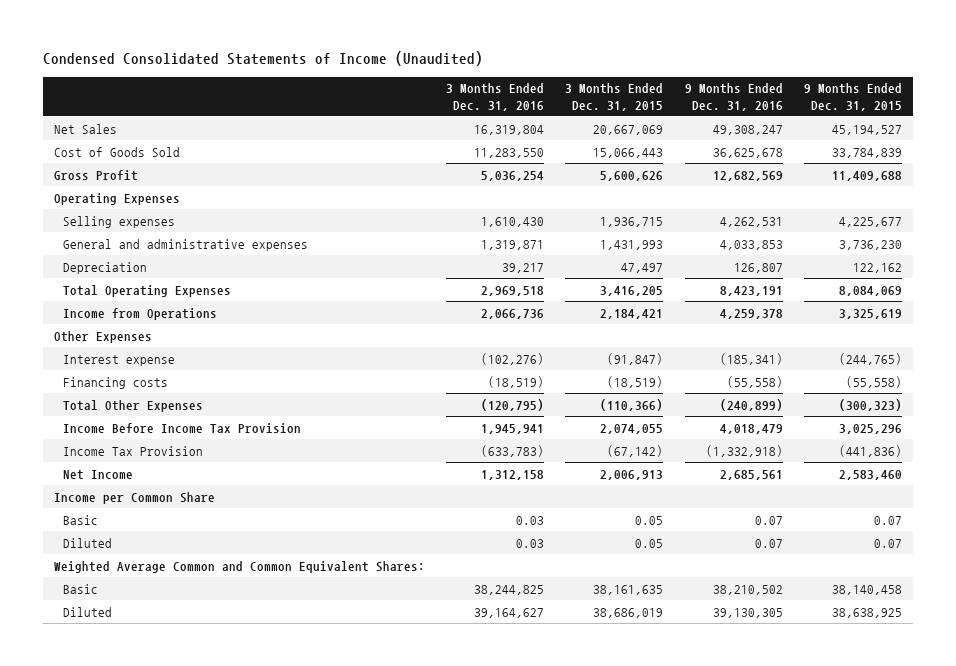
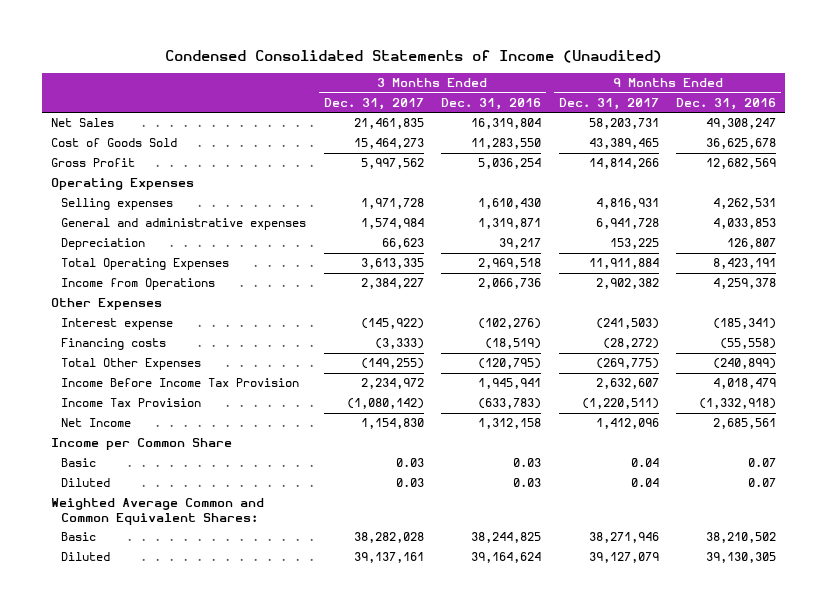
- | 3 Months Ended Dec. 31, 2016 | 3 Months Ended Dec. 31, 2015 | 9 Months Ended Dec. 31, 2016 | 9 Months Ended Dec. 31, 2015
+ | 3 Months Ended Dec. 31, 2017 | 3 Months Ended Dec. 31, 2016 | 9 Months Ended Dec. 31, 2017 | 9 Months Ended Dec. 31, 2016
- Diluted | 39,164,627 | 38,686,019 | 39,130,305 | 38,638,925
+ Diluted | 39,137,161 | 39,164,624 | 39,127,079 | 39,130,305

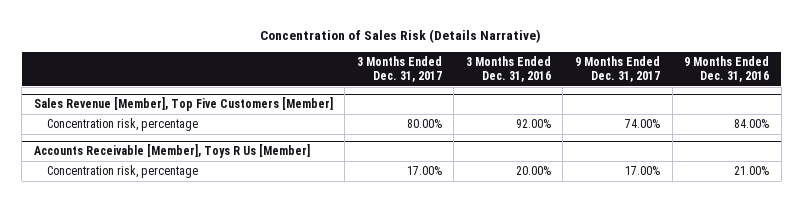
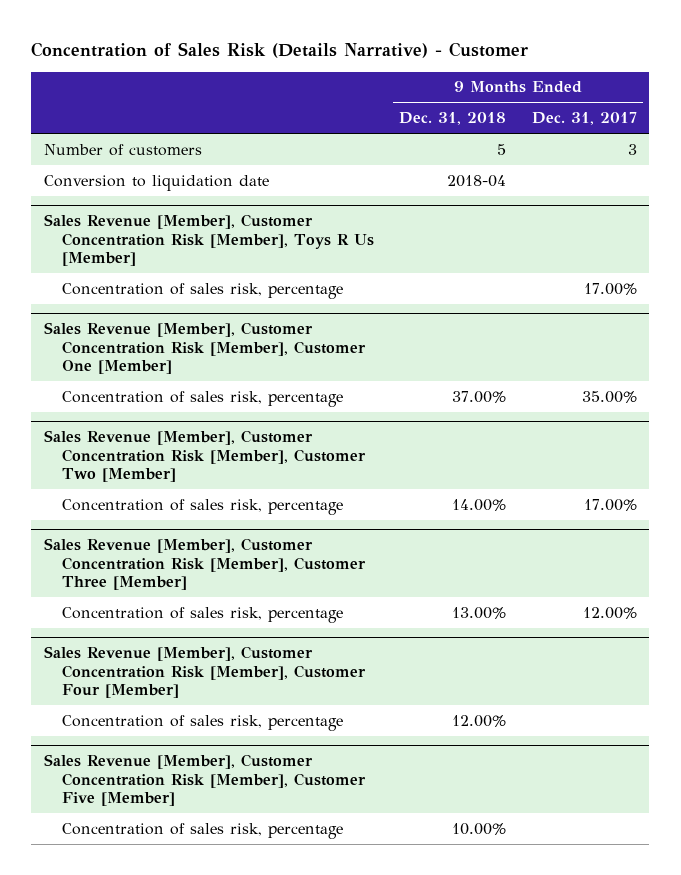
- Concentration of Sales Risk (Details Narrative)
+ Concentration of Sales Risk (Details Narrative) - Customer
- | 3 Months Ended Dec. 31, 2017 | 3 Months Ended Dec. 31, 2016 | 9 Months Ended Dec. 31, 2017 | 9 Months Ended Dec. 31, 2016
+ | 9 Months Ended Dec. 31, 2018 | 9 Months Ended Dec. 31, 2017
- Sales Revenue [Member], Top Five Customers [Member]
- Concentration risk, percentage | 80.00% | 92.00% | 74.00% | 84.00%
- Accounts Receivable [Member], Toys R Us [Member]
- Concentration risk, percentage | 17.00% | 20.00% | 17.00% | 21.00%
+ Number of customers | 5 | 3
+ Conversion to liquidation date | 2018-04 |
+ Sales Revenue [Member], Customer Concentration Risk [Member], Toys R Us [Member]
+ Concentration of sales risk, percentage | | 17.00%
+ Sales Revenue [Member], Customer Concentration Risk [Member], Customer One [Member]
+ Concentration of sales risk, percentage | 37.00% | 35.00%
+ Sales Revenue [Member], Customer Concentration Risk [Member], Customer Two [Member]
+ Concentration of sales risk, percentage | 14.00% | 17.00%
+ Sales Revenue [Member], Customer Concentration Risk [Member], Customer Three [Member]
+ Concentration of sales risk, percentage | 13.00% | 12.00%
+ Sales Revenue [Member], Customer Concentration Risk [Member], Customer Four [Member]
+ Concentration of sales risk, percentage | 12.00% |
+ Sales Revenue [Member], Customer Concentration Risk [Member], Customer Five [Member]
+ Concentration of sales risk, percentage | 10.00% |

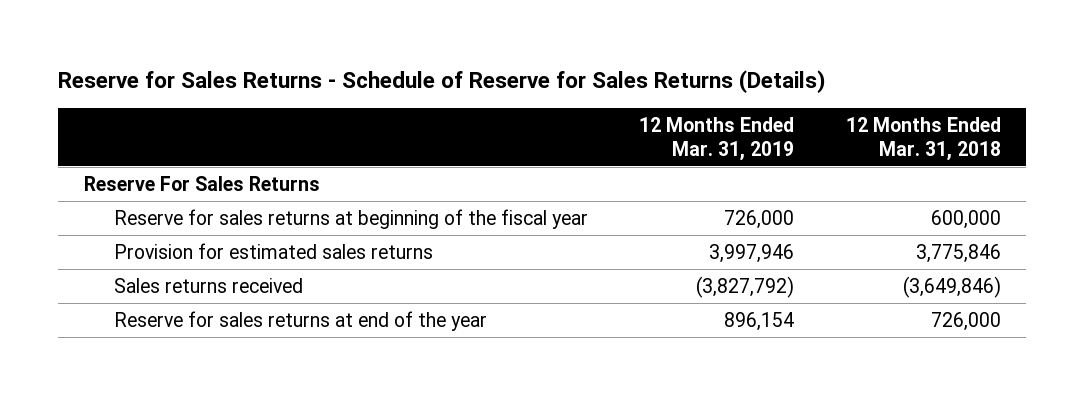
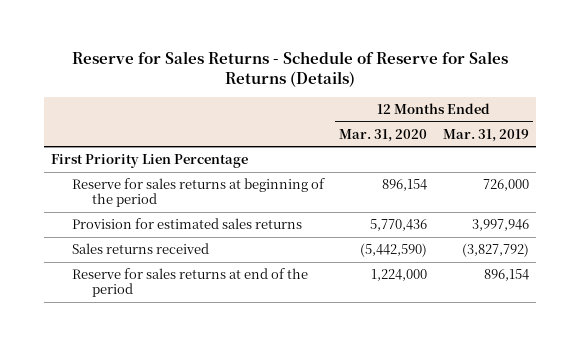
- | 12 Months Ended Mar. 31, 2019 | 12 Months Ended Mar. 31, 2018
+ | 12 Months Ended Mar. 31, 2020 | 12 Months Ended Mar. 31, 2019
- Reserve For Sales Returns
- Reserve for sales returns at beginning of the fiscal year | 726,000 | 600,000
+ First Priority Lien Percentage
+ Reserve for sales returns at beginning of the period | 896,154 | 726,000
- Reserve for sales returns at end of the year | 896,154 | 726,000
+ Reserve for sales returns at end of the period | 1,224,000 | 896,154

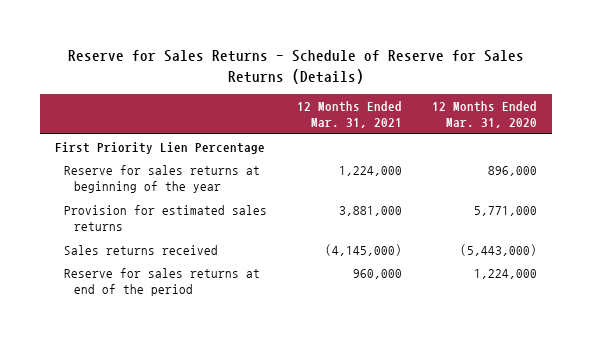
- | 12 Months Ended Mar. 31, 2020 | 12 Months Ended Mar. 31, 2019
+ | 12 Months Ended Mar. 31, 2021 | 12 Months Ended Mar. 31, 2020
- Reserve for sales returns at beginning of the period | 896,154 | 726,000
- Provision for estimated sales returns | 5,770,436 | 3,997,946
- Sales returns received | (5,442,590) | (3,827,792)
+ Reserve for sales returns at beginning of the year | 1,224,000 | 896,000
+ Provision for estimated sales returns | 3,881,000 | 5,771,000
+ Sales returns received | (4,145,000) | (5,443,000)

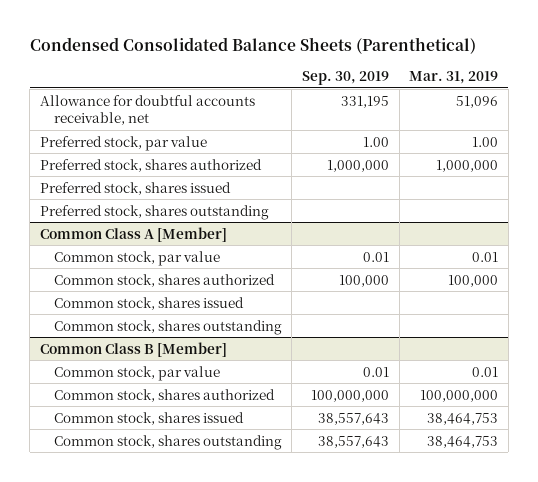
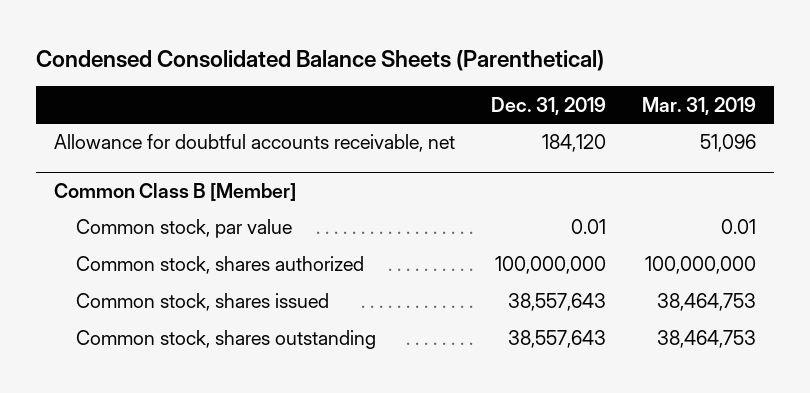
- | Sep. 30, 2019 | Mar. 31, 2019
+ | Dec. 31, 2019 | Mar. 31, 2019
- Preferred stock, par value | 1.00 | 1.00
- Preferred stock, shares authorized | 1,000,000 | 1,000,000
- Preferred stock, shares issued
- Preferred stock, shares outstanding
- Common Class A [Member]
- Common stock, par value | 0.01 | 0.01
- Common stock, shares authorized | 100,000 | 100,000
- Common stock, shares issued
- Common stock, shares outstanding

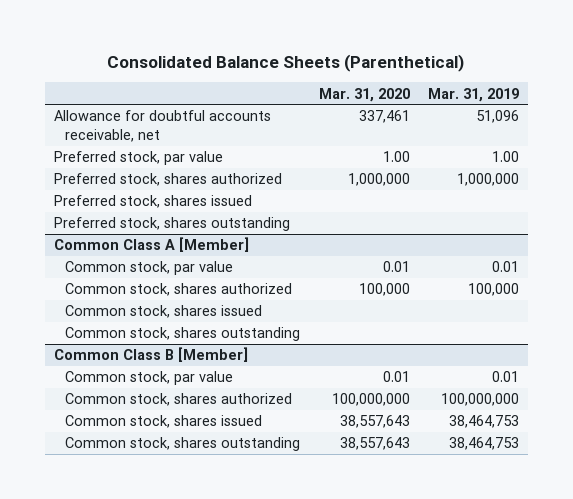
- Condensed Consolidated Balance Sheets (Parenthetical)
+ Consolidated Balance Sheets (Parenthetical)
- | Dec. 31, 2019 | Mar. 31, 2019
+ | Mar. 31, 2020 | Mar. 31, 2019
+ Preferred stock, par value | 1.00 | 1.00
+ Preferred stock, shares authorized | 1,000,000 | 1,000,000
+ Preferred stock, shares issued
+ Preferred stock, shares outstanding
+ Common Class A [Member]
+ Common stock, par value | 0.01 | 0.01
+ Common stock, shares authorized | 100,000 | 100,000
+ Common stock, shares issued
+ Common stock, shares outstanding

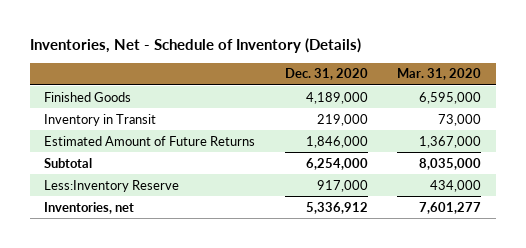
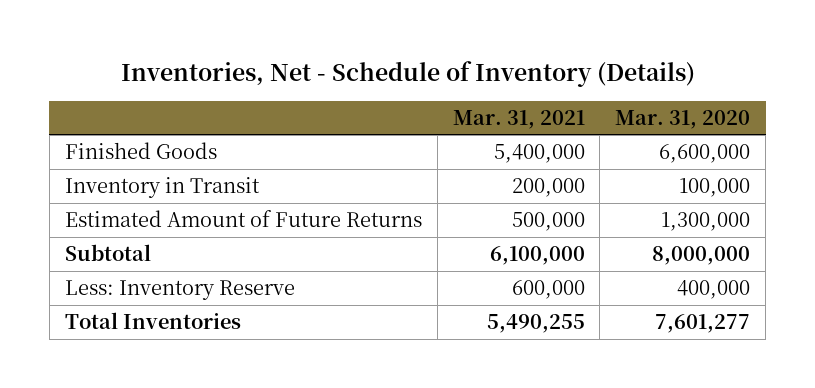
- | Dec. 31, 2020 | Mar. 31, 2020
+ | Mar. 31, 2021 | Mar. 31, 2020
- Finished Goods | 4,189,000 | 6,595,000
- Inventory in Transit | 219,000 | 73,000
- Estimated Amount of Future Returns | 1,846,000 | 1,367,000
- Subtotal | 6,254,000 | 8,035,000
- Less:Inventory Reserve | 917,000 | 434,000
- Inventories, net | 5,336,912 | 7,601,277
+ Finished Goods | 5,400,000 | 6,600,000
+ Inventory in Transit | 200,000 | 100,000
+ Estimated Amount of Future Returns | 500,000 | 1,300,000
+ Subtotal | 6,100,000 | 8,000,000
+ Less: Inventory Reserve | 600,000 | 400,000
+ Total Inventories | 5,490,255 | 7,601,277

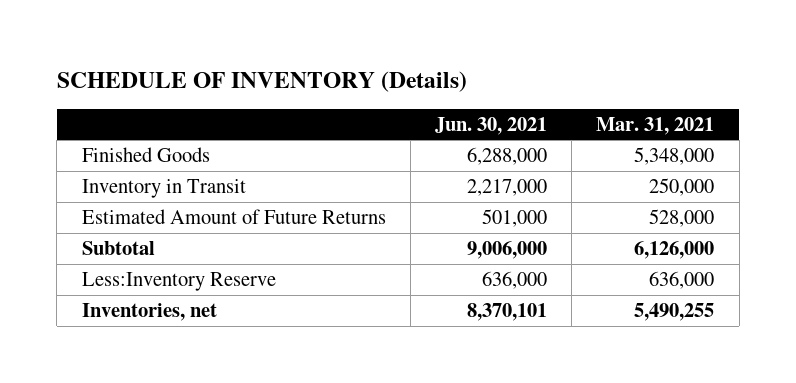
- Inventories, Net - Schedule of Inventory (Details)
+ SCHEDULE OF INVENTORY (Details)
- | Mar. 31, 2021 | Mar. 31, 2020
+ | Jun. 30, 2021 | Mar. 31, 2021
- Finished Goods | 5,400,000 | 6,600,000
- Inventory in Transit | 200,000 | 100,000
- Estimated Amount of Future Returns | 500,000 | 1,300,000
- Subtotal | 6,100,000 | 8,000,000
- Less: Inventory Reserve | 600,000 | 400,000
- Total Inventories | 5,490,255 | 7,601,277
+ Finished Goods | 6,288,000 | 5,348,000
+ Inventory in Transit | 2,217,000 | 250,000
+ Estimated Amount of Future Returns | 501,000 | 528,000
+ Subtotal | 9,006,000 | 6,126,000
+ Less:Inventory Reserve | 636,000 | 636,000
+ Inventories, net | 8,370,101 | 5,490,255

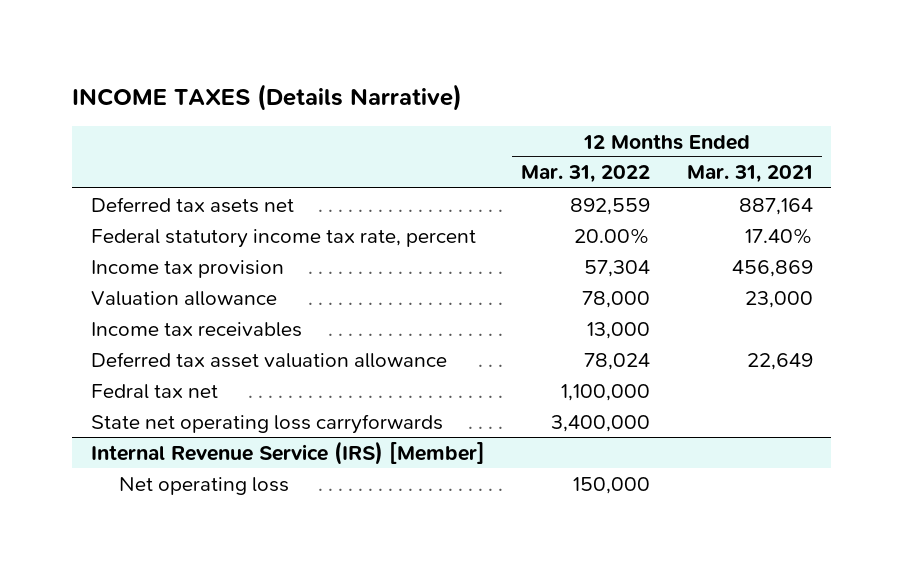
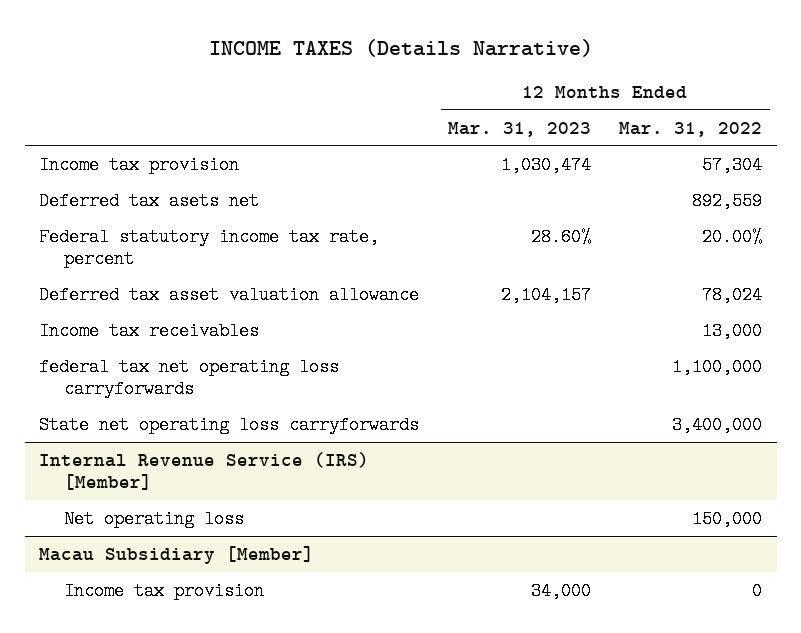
- | 12 Months Ended Mar. 31, 2022 | 12 Months Ended Mar. 31, 2021
+ | 12 Months Ended Mar. 31, 2023 | 12 Months Ended Mar. 31, 2022
moved up: Income tax provision | 1,030,474 | 57,304
- Valuation allowance | 78,000 | 23,000
- Fedral tax net | 1,100,000 |
moved down: Income tax receivables | | 13,000
+ federal tax net operating loss carryforwards | | 1,100,000
+ Macau Subsidiary [Member]
+ Income tax provision | 34,000 | 0

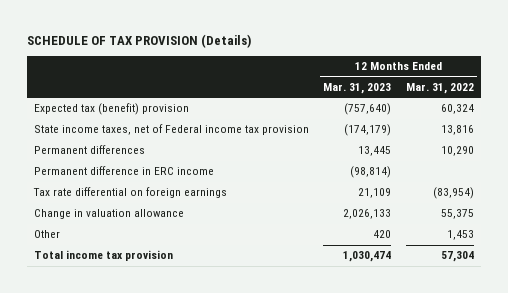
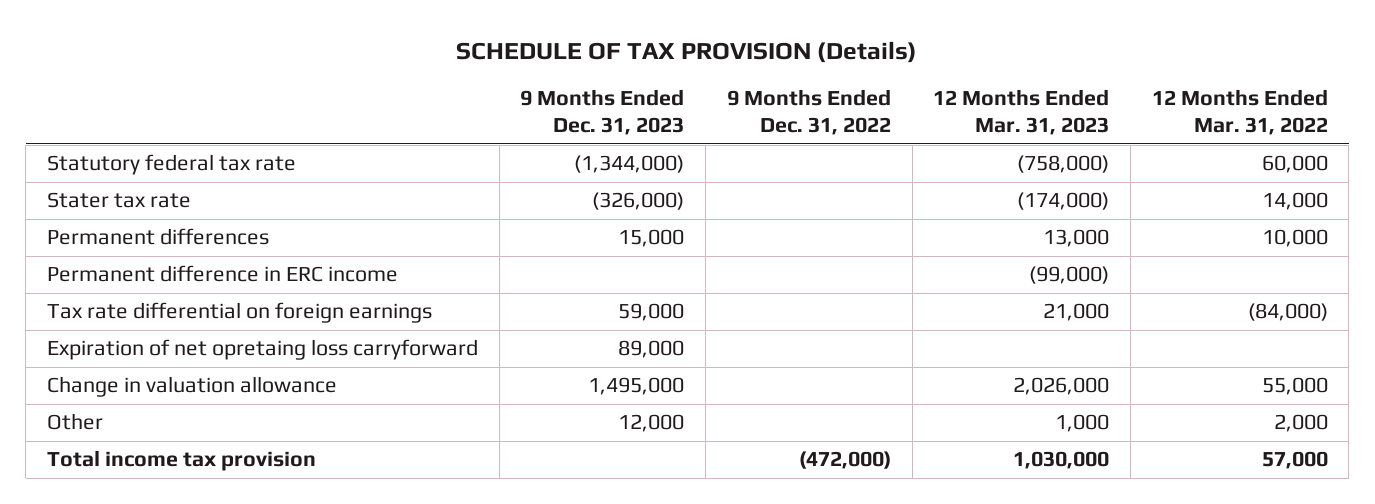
- | 12 Months Ended Mar. 31, 2023 | 12 Months Ended Mar. 31, 2022
+ | 9 Months Ended Dec. 31, 2023 | 9 Months Ended Dec. 31, 2022 | 12 Months Ended Mar. 31, 2023 | 12 Months Ended Mar. 31, 2022
- Expected tax (benefit) provision | (757,640) | 60,324
- State income taxes, net of Federal income tax provision | (174,179) | 13,816
- Permanent differences | 13,445 | 10,290
- Permanent difference in ERC income | (98,814) |
- Tax rate differential on foreign earnings | 21,109 | (83,954)
- Change in valuation allowance | 2,026,133 | 55,375
- Other | 420 | 1,453
- Total income tax provision | 1,030,474 | 57,304
+ Statutory federal tax rate | (1,344,000) | | (758,000) | 60,000
+ Stater tax rate | (326,000) | | (174,000) | 14,000
+ Permanent differences | 15,000 | | 13,000 | 10,000
+ Permanent difference in ERC income | | | (99,000) |
+ Tax rate differential on foreign earnings | 59,000 | | 21,000 | (84,000)
+ Expiration of net opretaing loss carryforward | 89,000 | | |
+ Change in valuation allowance | 1,495,000 | | 2,026,000 | 55,000
+ Other | 12,000 | | 1,000 | 2,000
+ Total income tax provision | | (472,000) | 1,030,000 | 57,000

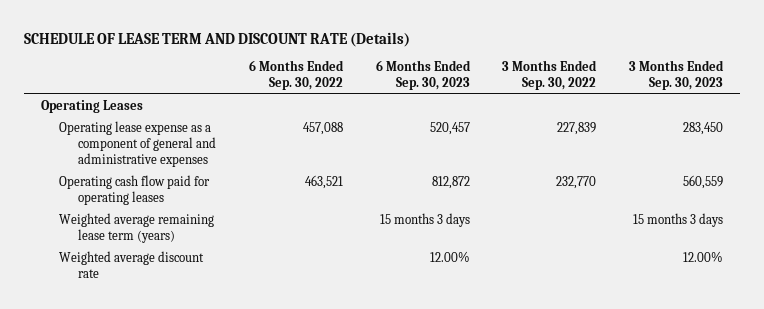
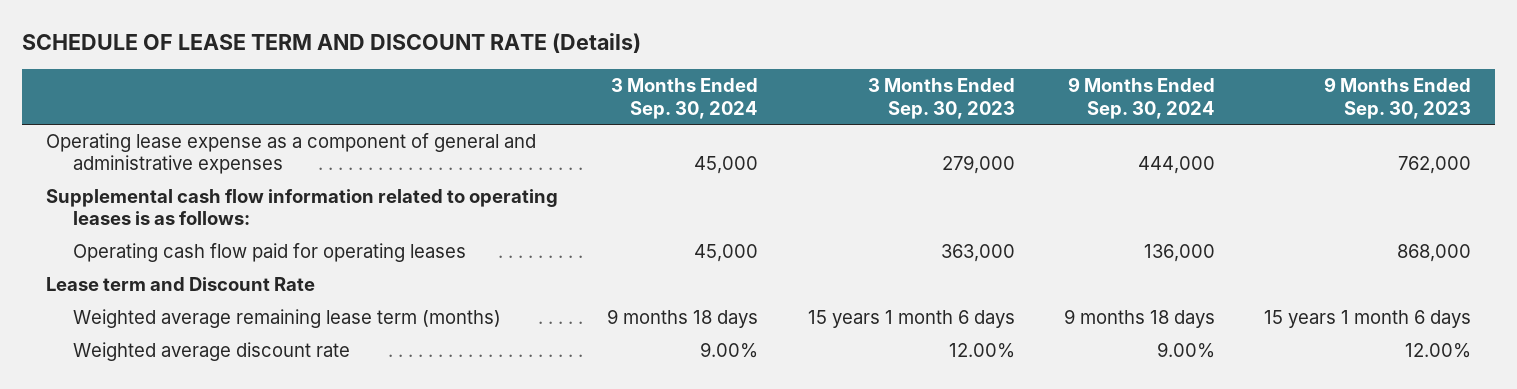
- | 6 Months Ended Sep. 30, 2022 | 6 Months Ended Sep. 30, 2023 | 3 Months Ended Sep. 30, 2022 | 3 Months Ended Sep. 30, 2023
+ | 3 Months Ended Sep. 30, 2024 | 3 Months Ended Sep. 30, 2023 | 9 Months Ended Sep. 30, 2024 | 9 Months Ended Sep. 30, 2023
- Operating Leases
- Operating lease expense as a component of general and administrative expenses | 457,088 | 520,457 | 227,839 | 283,450
- Operating cash flow paid for operating leases | 463,521 | 812,872 | 232,770 | 560,559
- Weighted average remaining lease term (years) | | 15 months 3 days | | 15 months 3 days
+ Operating lease expense as a component of general and administrative expenses | 45,000 | 279,000 | 444,000 | 762,000
+ Supplemental cash flow information related to operating leases is as follows:
+ Operating cash flow paid for operating leases | 45,000 | 363,000 | 136,000 | 868,000
+ Lease term and Discount Rate
+ Weighted average remaining lease term (months) | 9 months 18 days | 15 years 1 month 6 days | 9 months 18 days | 15 years 1 month 6 days

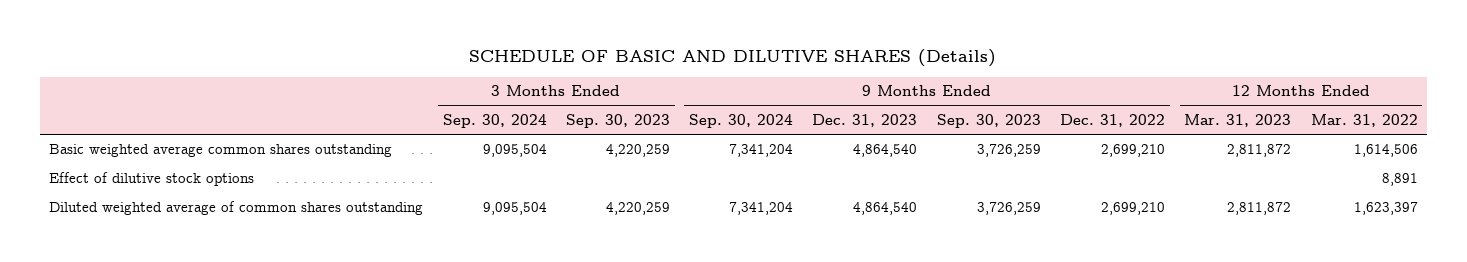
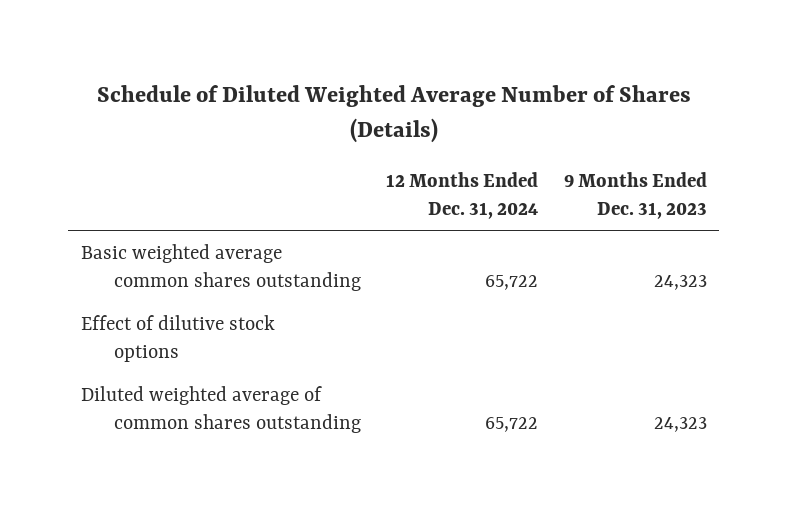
- SCHEDULE OF BASIC AND DILUTIVE SHARES (Details)
+ Schedule of Diluted Weighted Average Number of Shares (Details)
- | 3 Months Ended Sep. 30, 2024 | 3 Months Ended Sep. 30, 2023 | 9 Months Ended Sep. 30, 2024 | 9 Months Ended Dec. 31, 2023 | 9 Months Ended Sep. 30, 2023 | 9 Months Ended Dec. 31, 2022 | 12 Months Ended Mar. 31, 2023 | 12 Months Ended Mar. 31, 2022
+ | 12 Months Ended Dec. 31, 2024 | 9 Months Ended Dec. 31, 2023
- Basic weighted average common shares outstanding | 9,095,504 | 4,220,259 | 7,341,204 | 4,864,540 | 3,726,259 | 2,699,210 | 2,811,872 | 1,614,506
+ Basic weighted average common shares outstanding | 65,722 | 24,323
- Diluted weighted average of common shares outstanding | 9,095,504 | 4,220,259 | 7,341,204 | 4,864,540 | 3,726,259 | 2,699,210 | 2,811,872 | 1,623,397
+ Diluted weighted average of common shares outstanding | 65,722 | 24,323

